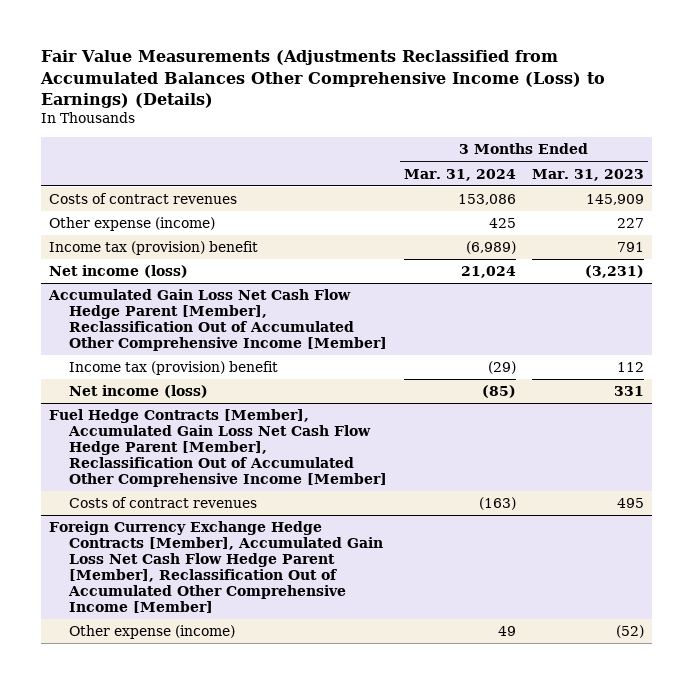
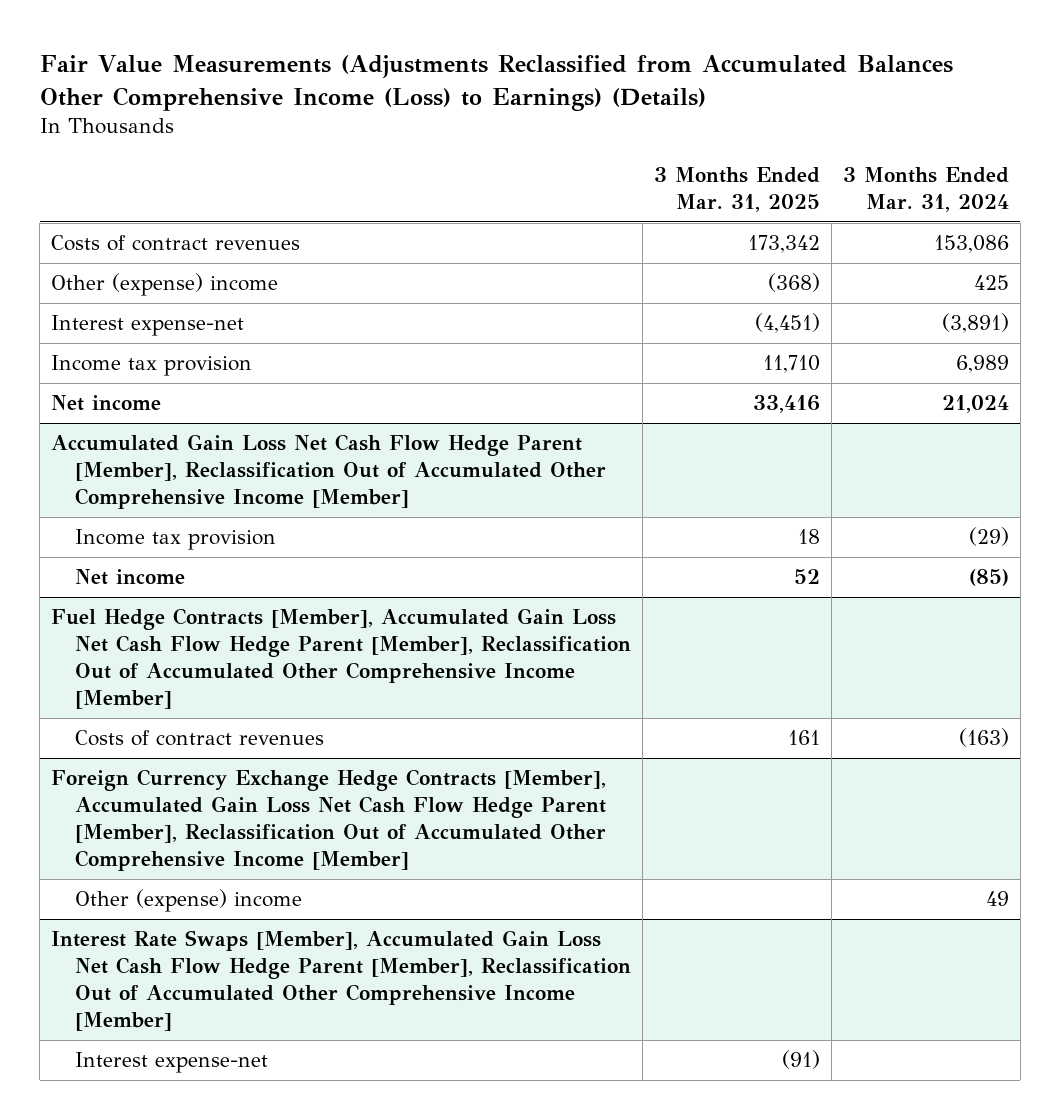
- | 3 Months Ended Mar. 31, 2024 | 3 Months Ended Mar. 31, 2023
+ | 3 Months Ended Mar. 31, 2025 | 3 Months Ended Mar. 31, 2024
- Other expense (income) | 425 | 227
- Income tax (provision) benefit | (6,989) | 791
- Net income (loss) | 21,024 | (3,231)
+ Other (expense) income | (368) | 425
+ Interest expense-net | (4,451) | (3,891)
+ Income tax provision | 11,710 | 6,989
+ Net income | 33,416 | 21,024
@ Accumulated Gain Loss Net Cash Flow Hedge Parent [Member], Reclassification Out of Accumulated Other Comprehensive Income [Member]
- Income tax (provision) benefit | (29) | 112
- Net income (loss) | (85) | 331
+ Income tax provision | 18 | (29)
+ Net income | 52 | (85)
@ Foreign Currency Exchange Hedge Contracts [Member], Accumulated Gain Loss Net Cash Flow Hedge Parent [Member], Reclassification Out of Accumulated Other Comprehensive Income [Member]
- Other expense (income) | 49 | (52)
+ Other (expense) income | | 49
+ Interest Rate Swaps [Member], Accumulated Gain Loss Net Cash Flow Hedge Parent [Member], Reclassification Out of Accumulated Other Comprehensive Income [Member]
+ Interest expense-net | (91) |

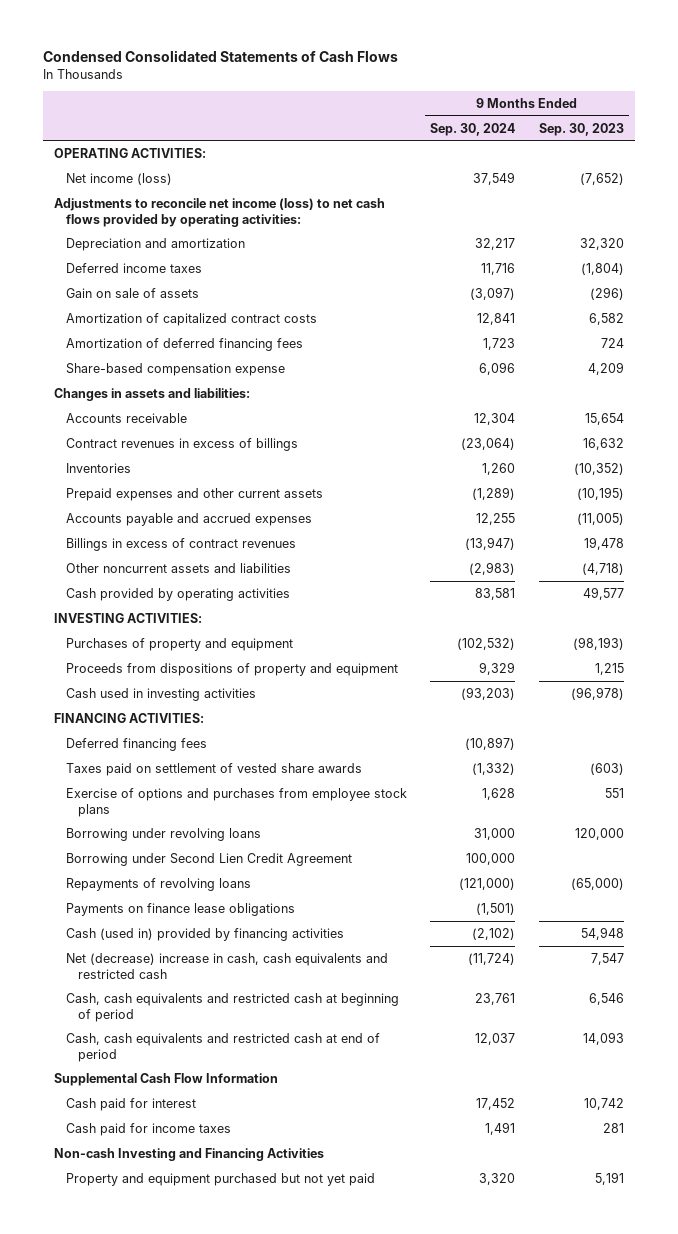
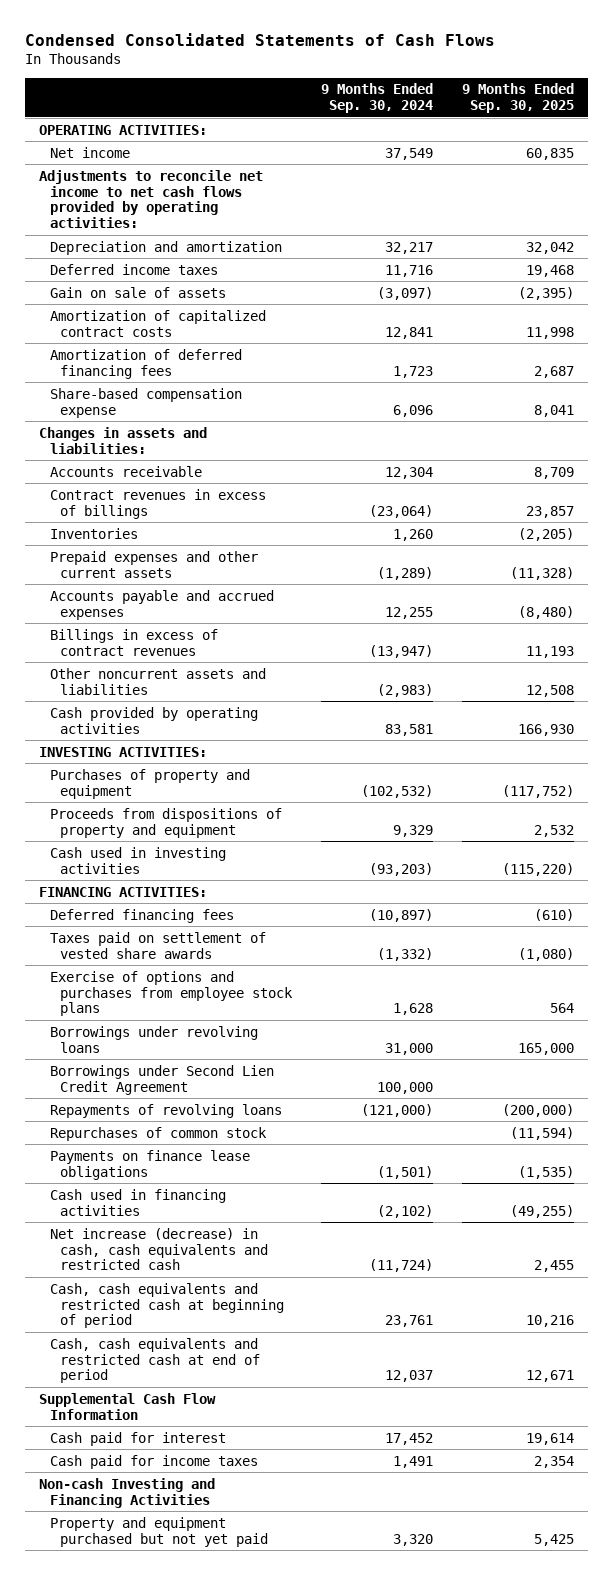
- | 9 Months Ended Sep. 30, 2024 | 9 Months Ended Sep. 30, 2023
+ | 9 Months Ended Sep. 30, 2024 | 9 Months Ended Sep. 30, 2025
- Net income (loss) | 37,549 | (7,652)
- Adjustments to reconcile net income (loss) to net cash flows provided by operating activities:
+ Net income | 37,549 | 60,835
+ Adjustments to reconcile net income to net cash flows provided by operating activities:
- Borrowing under revolving loans | 31,000 | 120,000
- Borrowing under Second Lien Credit Agreement | 100,000 |
+ Borrowings under revolving loans | 31,000 | 165,000
+ Borrowings under Second Lien Credit Agreement | 100,000 |
+ Repurchases of common stock | | (11,594)
- Cash (used in) provided by financing activities | (2,102) | 54,948
- Net (decrease) increase in cash, cash equivalents and restricted cash | (11,724) | 7,547
+ Cash used in financing activities | (2,102) | (49,255)
+ Net increase (decrease) in cash, cash equivalents and restricted cash | (11,724) | 2,455

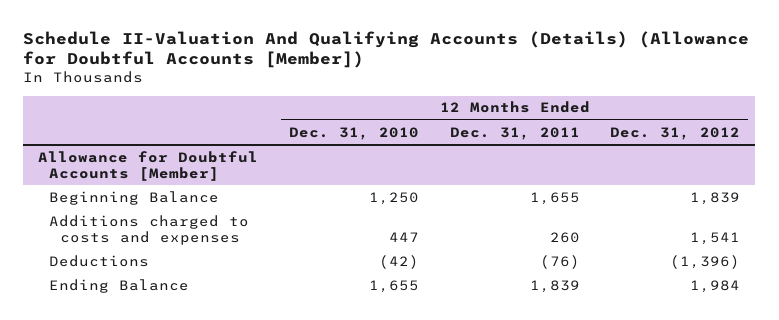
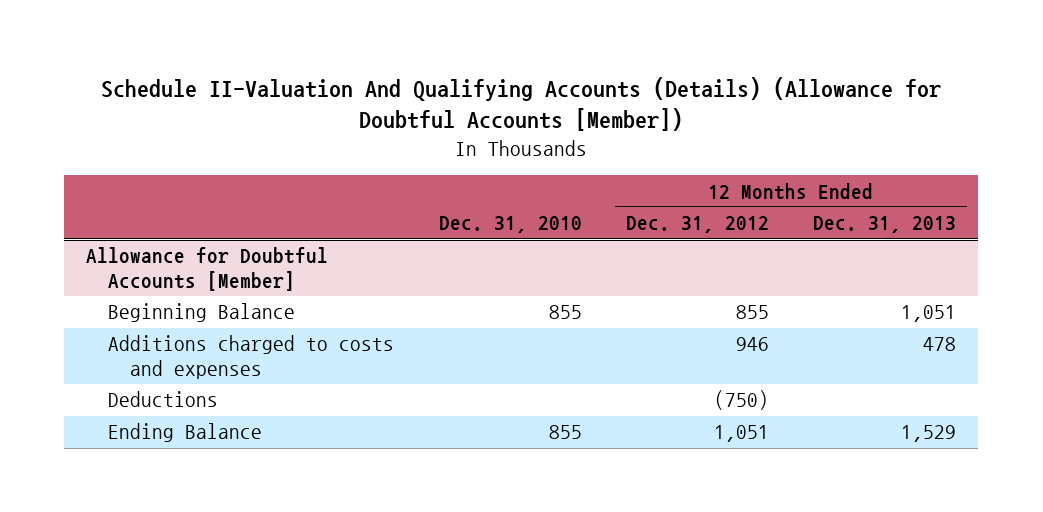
- | 12 Months Ended Dec. 31, 2010 | 12 Months Ended Dec. 31, 2011 | 12 Months Ended Dec. 31, 2012
+ | Dec. 31, 2010 | 12 Months Ended Dec. 31, 2012 | 12 Months Ended Dec. 31, 2013
@ Allowance for Doubtful Accounts [Member]
- Beginning Balance | 1,250 | 1,655 | 1,839
- Additions charged to costs and expenses | 447 | 260 | 1,541
- Deductions | (42) | (76) | (1,396)
- Ending Balance | 1,655 | 1,839 | 1,984
+ Beginning Balance | 855 | 855 | 1,051
+ Additions charged to costs and expenses | | 946 | 478
+ Deductions | | (750) |
+ Ending Balance | 855 | 1,051 | 1,529

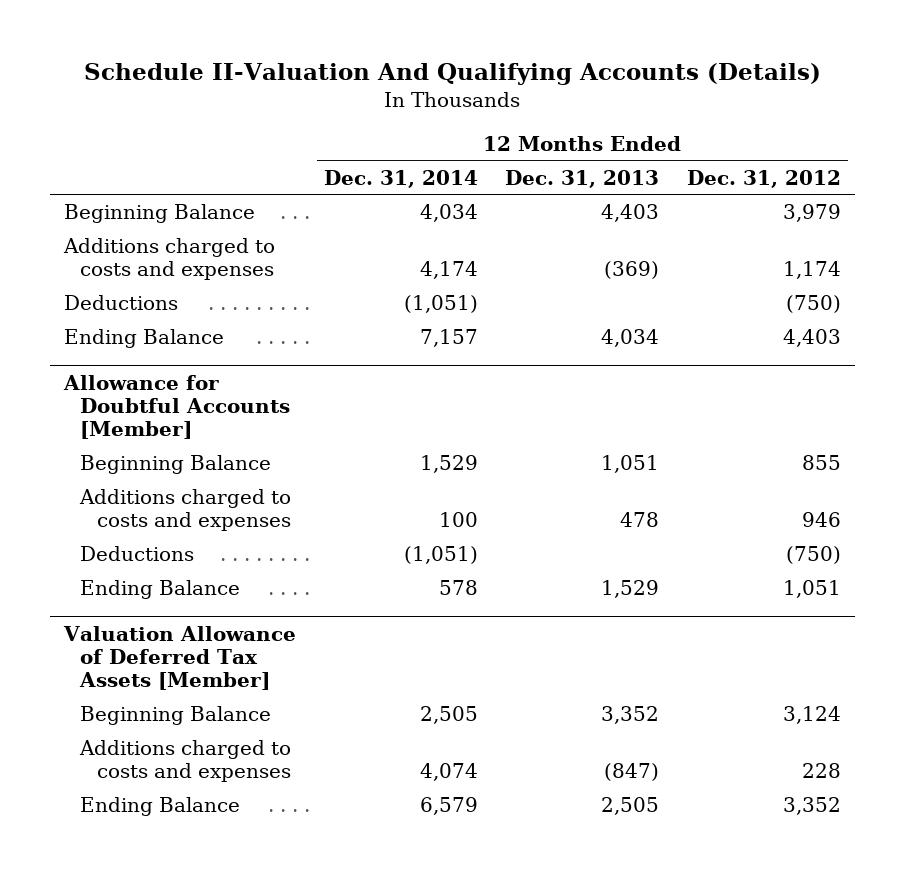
- Schedule II-Valuation And Qualifying Accounts (Details) (Allowance for Doubtful Accounts [Member])
+ Schedule II-Valuation And Qualifying Accounts (Details)
- | Dec. 31, 2010 | 12 Months Ended Dec. 31, 2012 | 12 Months Ended Dec. 31, 2013
+ | 12 Months Ended Dec. 31, 2014 | 12 Months Ended Dec. 31, 2013 | 12 Months Ended Dec. 31, 2012
+ Beginning Balance | 4,034 | 4,403 | 3,979
+ Additions charged to costs and expenses | 4,174 | (369) | 1,174
+ Deductions | (1,051) | | (750)
+ Ending Balance | 7,157 | 4,034 | 4,403
+ Valuation Allowance of Deferred Tax Assets [Member]
+ Beginning Balance | 2,505 | 3,352 | 3,124
+ Additions charged to costs and expenses | 4,074 | (847) | 228
+ Ending Balance | 6,579 | 2,505 | 3,352

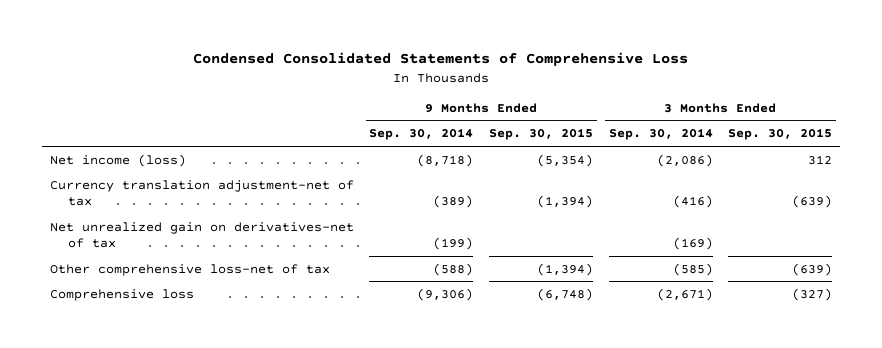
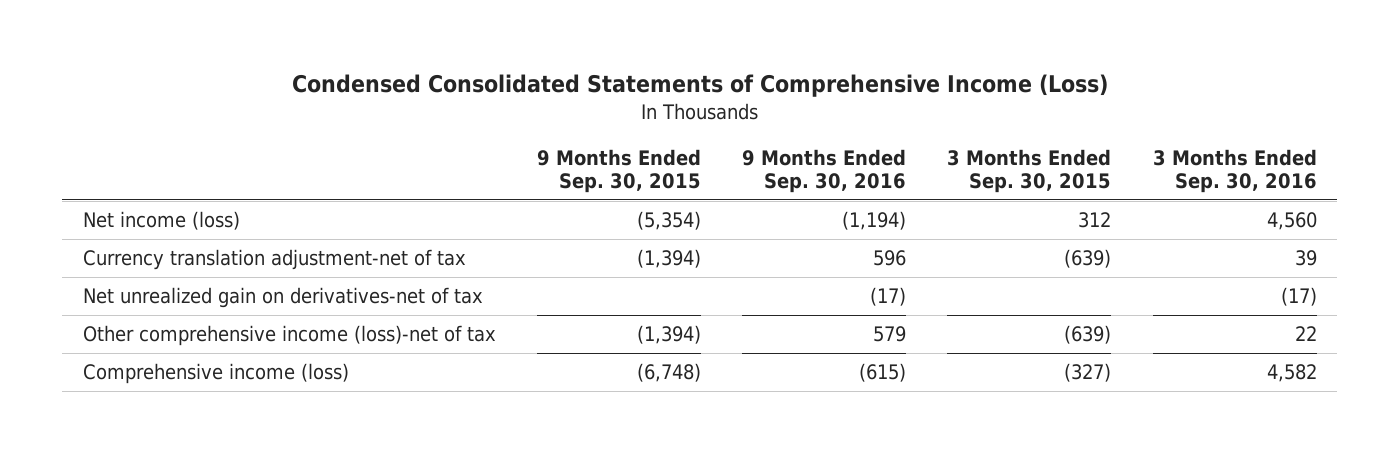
- Condensed Consolidated Statements of Comprehensive Loss
+ Condensed Consolidated Statements of Comprehensive Income (Loss)
- | 9 Months Ended Sep. 30, 2014 | 9 Months Ended Sep. 30, 2015 | 3 Months Ended Sep. 30, 2014 | 3 Months Ended Sep. 30, 2015
+ | 9 Months Ended Sep. 30, 2015 | 9 Months Ended Sep. 30, 2016 | 3 Months Ended Sep. 30, 2015 | 3 Months Ended Sep. 30, 2016
- Other comprehensive loss-net of tax | (588) | (1,394) | (585) | (639)
- Comprehensive loss | (9,306) | (6,748) | (2,671) | (327)
+ Other comprehensive income (loss)-net of tax | (1,394) | 579 | (639) | 22
+ Comprehensive income (loss) | (6,748) | (615) | (327) | 4,582

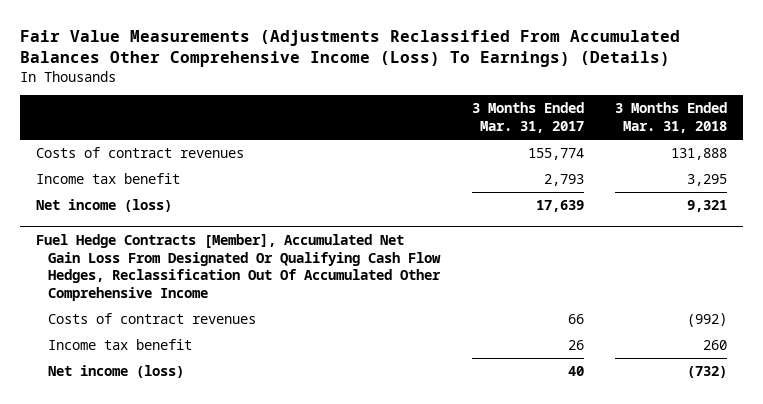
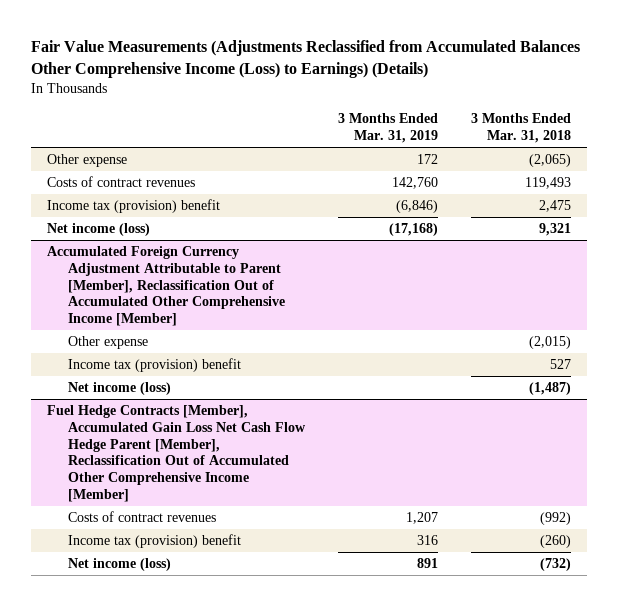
- Fair Value Measurements (Adjustments Reclassified From Accumulated Balances Other Comprehensive Income (Loss) To Earnings) (Details)
+ Fair Value Measurements (Adjustments Reclassified from Accumulated Balances Other Comprehensive Income (Loss) to Earnings) (Details)
- | 3 Months Ended Mar. 31, 2017 | 3 Months Ended Mar. 31, 2018
+ | 3 Months Ended Mar. 31, 2019 | 3 Months Ended Mar. 31, 2018
- Costs of contract revenues | 155,774 | 131,888
- Income tax benefit | 2,793 | 3,295
+ Other expense | 172 | (2,065)
+ Costs of contract revenues | 142,760 | 119,493
+ Income tax (provision) benefit | (6,846) | 2,475
- Fuel Hedge Contracts [Member], Accumulated Net Gain Loss From Designated Or Qualifying Cash Flow Hedges, Reclassification Out Of Accumulated Other Comprehensive Income
+ Accumulated Foreign Currency Adjustment Attributable to Parent [Member], Reclassification Out of Accumulated Other Comprehensive Income [Member]
+ Other expense | | (2,015)
+ Income tax (provision) benefit | | 527
+ Net income (loss) | | (1,487)
+ Fuel Hedge Contracts [Member], Accumulated Gain Loss Net Cash Flow Hedge Parent [Member], Reclassification Out of Accumulated Other Comprehensive Income [Member]
- Income tax benefit | 26 | 260
+ Income tax (provision) benefit | 316 | (260)

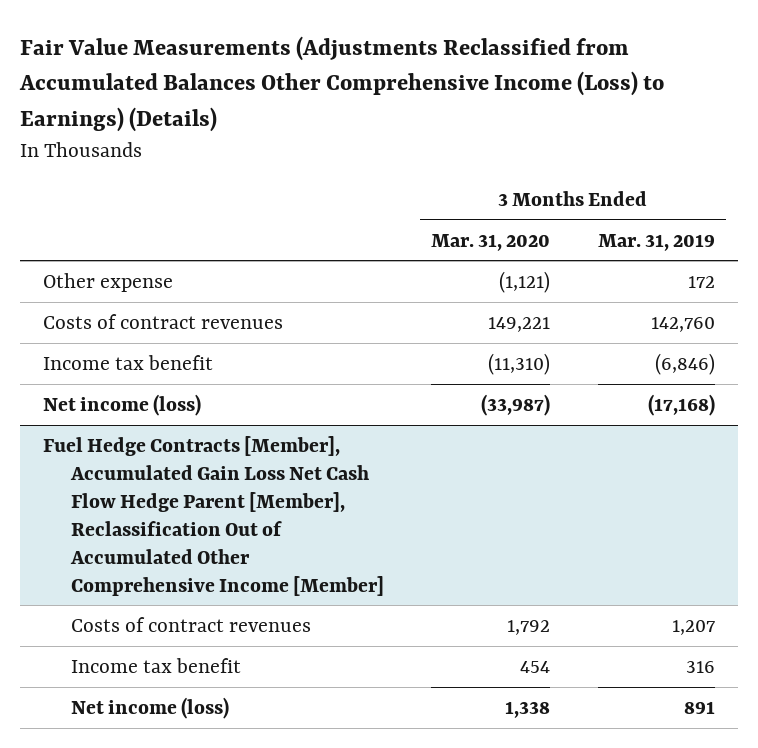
- | 3 Months Ended Mar. 31, 2019 | 3 Months Ended Mar. 31, 2018
+ | 3 Months Ended Mar. 31, 2020 | 3 Months Ended Mar. 31, 2019
- Income tax (provision) benefit | (6,846) | 2,475
+ Income tax benefit | (11,310) | (6,846)
- Accumulated Foreign Currency Adjustment Attributable to Parent [Member], Reclassification Out of Accumulated Other Comprehensive Income [Member]
- Other expense | | (2,015)
- Income tax (provision) benefit | | 527
- Net income (loss) | | (1,487)
@ Fuel Hedge Contracts [Member], Accumulated Gain Loss Net Cash Flow Hedge Parent [Member], Reclassification Out of Accumulated Other Comprehensive Income [Member]
- Income tax (provision) benefit | 316 | (260)
+ Income tax benefit | 454 | 316

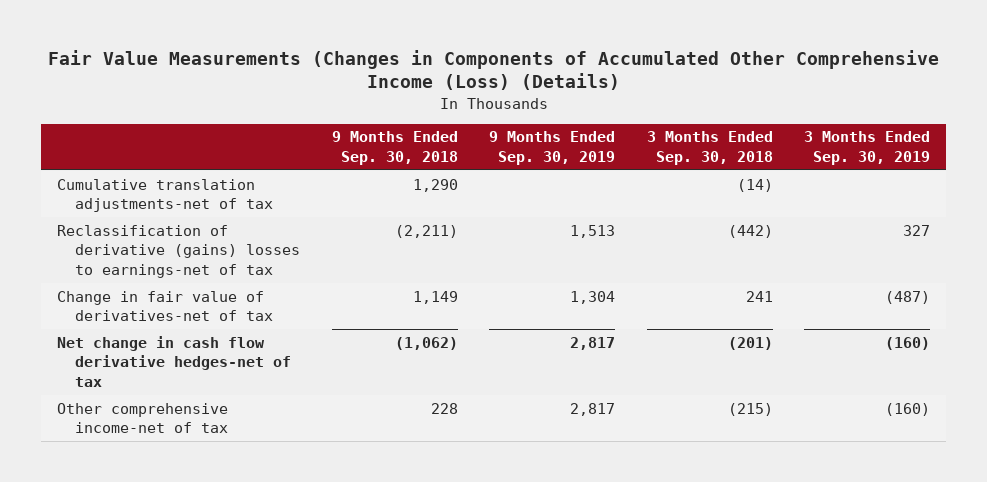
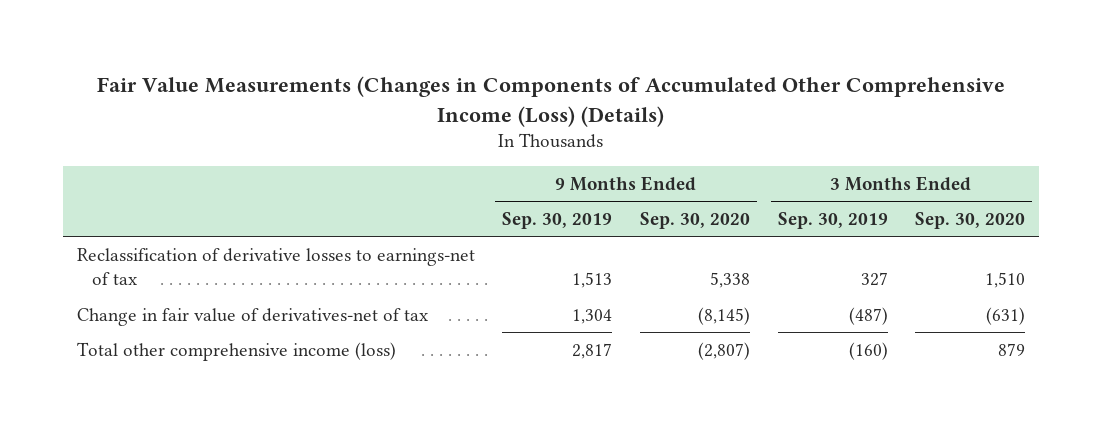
- | 9 Months Ended Sep. 30, 2018 | 9 Months Ended Sep. 30, 2019 | 3 Months Ended Sep. 30, 2018 | 3 Months Ended Sep. 30, 2019
+ | 9 Months Ended Sep. 30, 2019 | 9 Months Ended Sep. 30, 2020 | 3 Months Ended Sep. 30, 2019 | 3 Months Ended Sep. 30, 2020
- Cumulative translation adjustments-net of tax | 1,290 | | (14) |
- Reclassification of derivative (gains) losses to earnings-net of tax | (2,211) | 1,513 | (442) | 327
+ Reclassification of derivative losses to earnings-net of tax | 1,513 | 5,338 | 327 | 1,510
- Net change in cash flow derivative hedges-net of tax | (1,062) | 2,817 | (201) | (160)
- Other comprehensive income-net of tax | 228 | 2,817 | (215) | (160)
+ Total other comprehensive income (loss) | 2,817 | (2,807) | (160) | 879

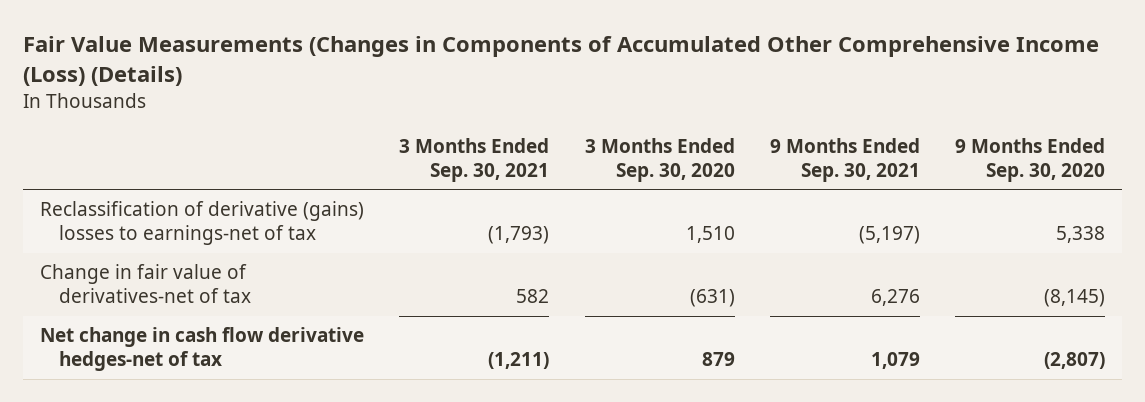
- | 9 Months Ended Sep. 30, 2019 | 9 Months Ended Sep. 30, 2020 | 3 Months Ended Sep. 30, 2019 | 3 Months Ended Sep. 30, 2020
+ | 3 Months Ended Sep. 30, 2021 | 3 Months Ended Sep. 30, 2020 | 9 Months Ended Sep. 30, 2021 | 9 Months Ended Sep. 30, 2020
- Reclassification of derivative losses to earnings-net of tax | 1,513 | 5,338 | 327 | 1,510
+ Reclassification of derivative (gains) losses to earnings-net of tax | (1,793) | 1,510 | (5,197) | 5,338
- Total other comprehensive income (loss) | 2,817 | (2,807) | (160) | 879
+ Net change in cash flow derivative hedges-net of tax | (1,211) | 879 | 1,079 | (2,807)

